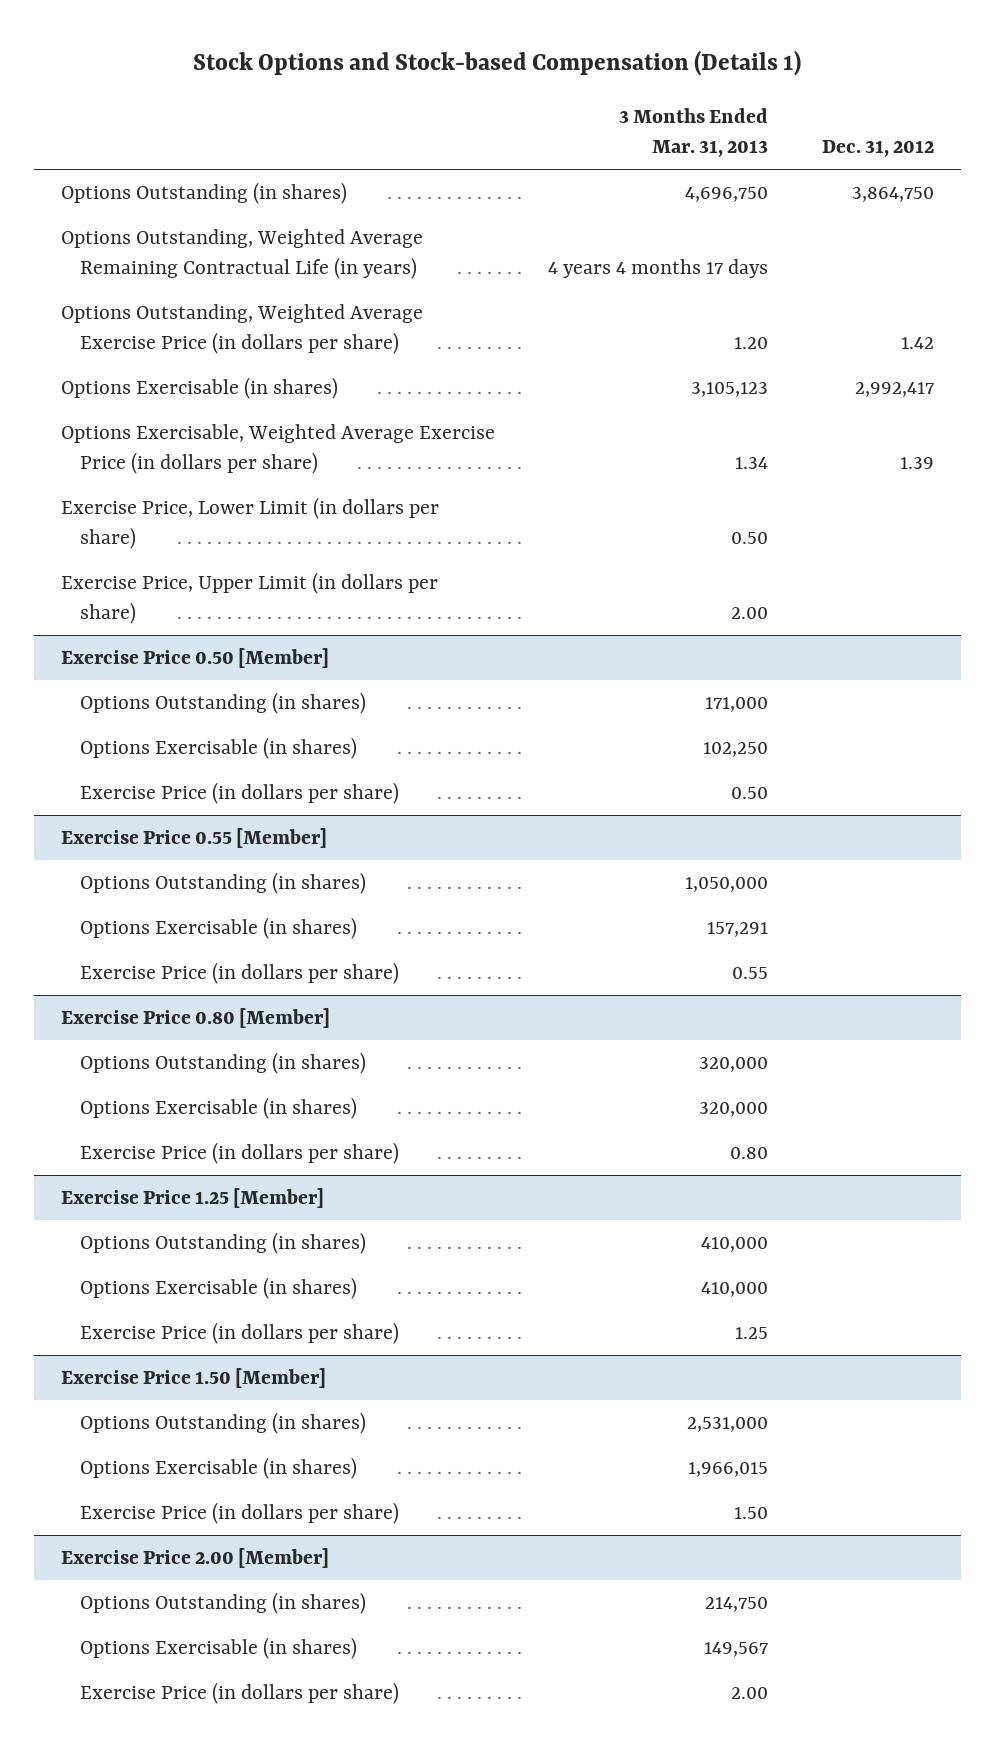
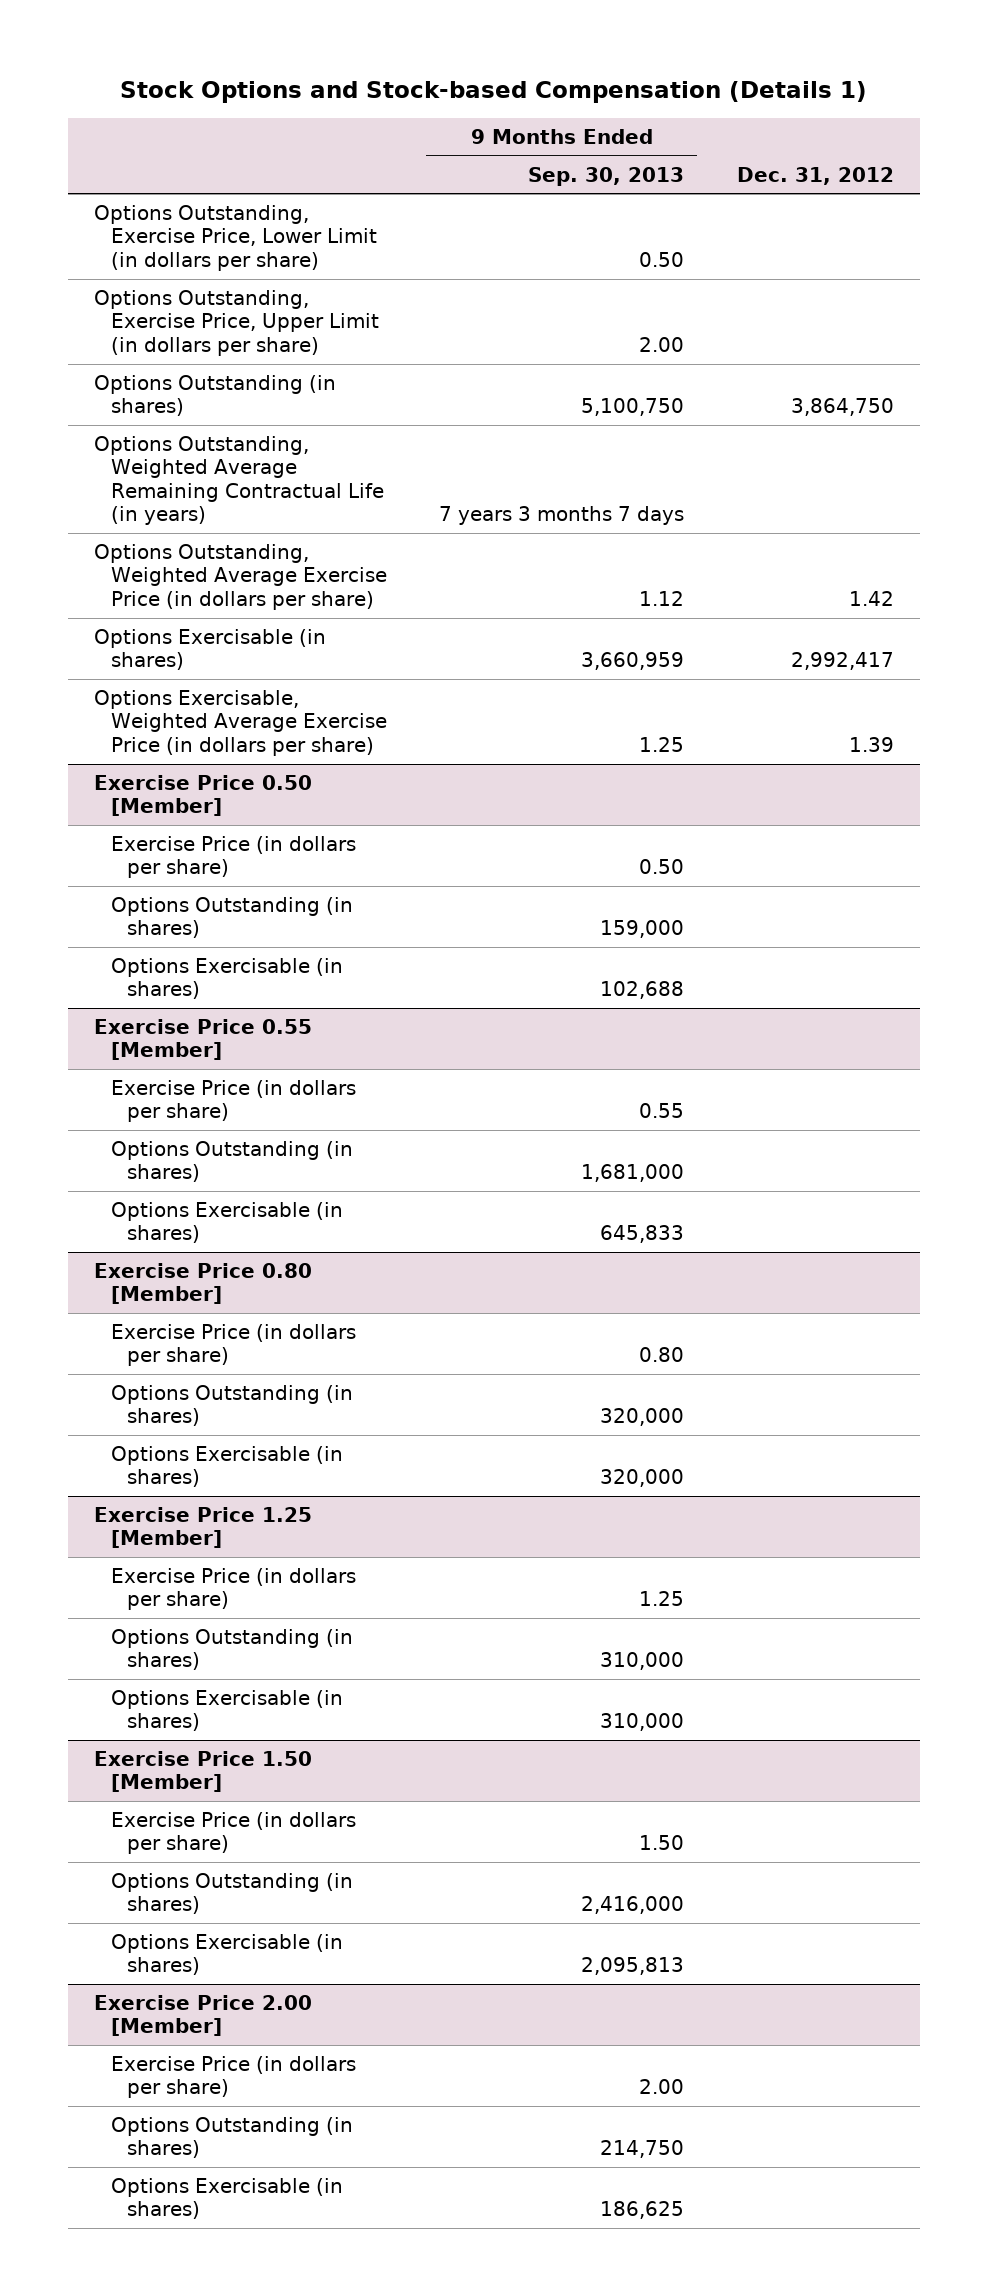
- | 3 Months Ended Mar. 31, 2013 | Dec. 31, 2012
+ | 9 Months Ended Sep. 30, 2013 | Dec. 31, 2012
+ Options Outstanding, Exercise Price, Lower Limit (in dollars per share) | 0.50 |
+ Options Outstanding, Exercise Price, Upper Limit (in dollars per share) | 2.00 |
- Exercise Price, Lower Limit (in dollars per share) | 0.50 |
- Exercise Price, Upper Limit (in dollars per share) | 2.00 |
@ Exercise Price 0.50 [Member]
moved up: Exercise Price (in dollars per share) | 0.50 |
@ Exercise Price 0.55 [Member]
moved up: Exercise Price (in dollars per share) | 0.55 |
@ Exercise Price 0.80 [Member]
moved up: Exercise Price (in dollars per share) | 0.80 |
@ Exercise Price 1.25 [Member]
moved up: Exercise Price (in dollars per share) | 1.25 |
@ Exercise Price 1.50 [Member]
moved up: Exercise Price (in dollars per share) | 1.50 |
@ Exercise Price 2.00 [Member]
moved up: Exercise Price (in dollars per share) | 2.00 |

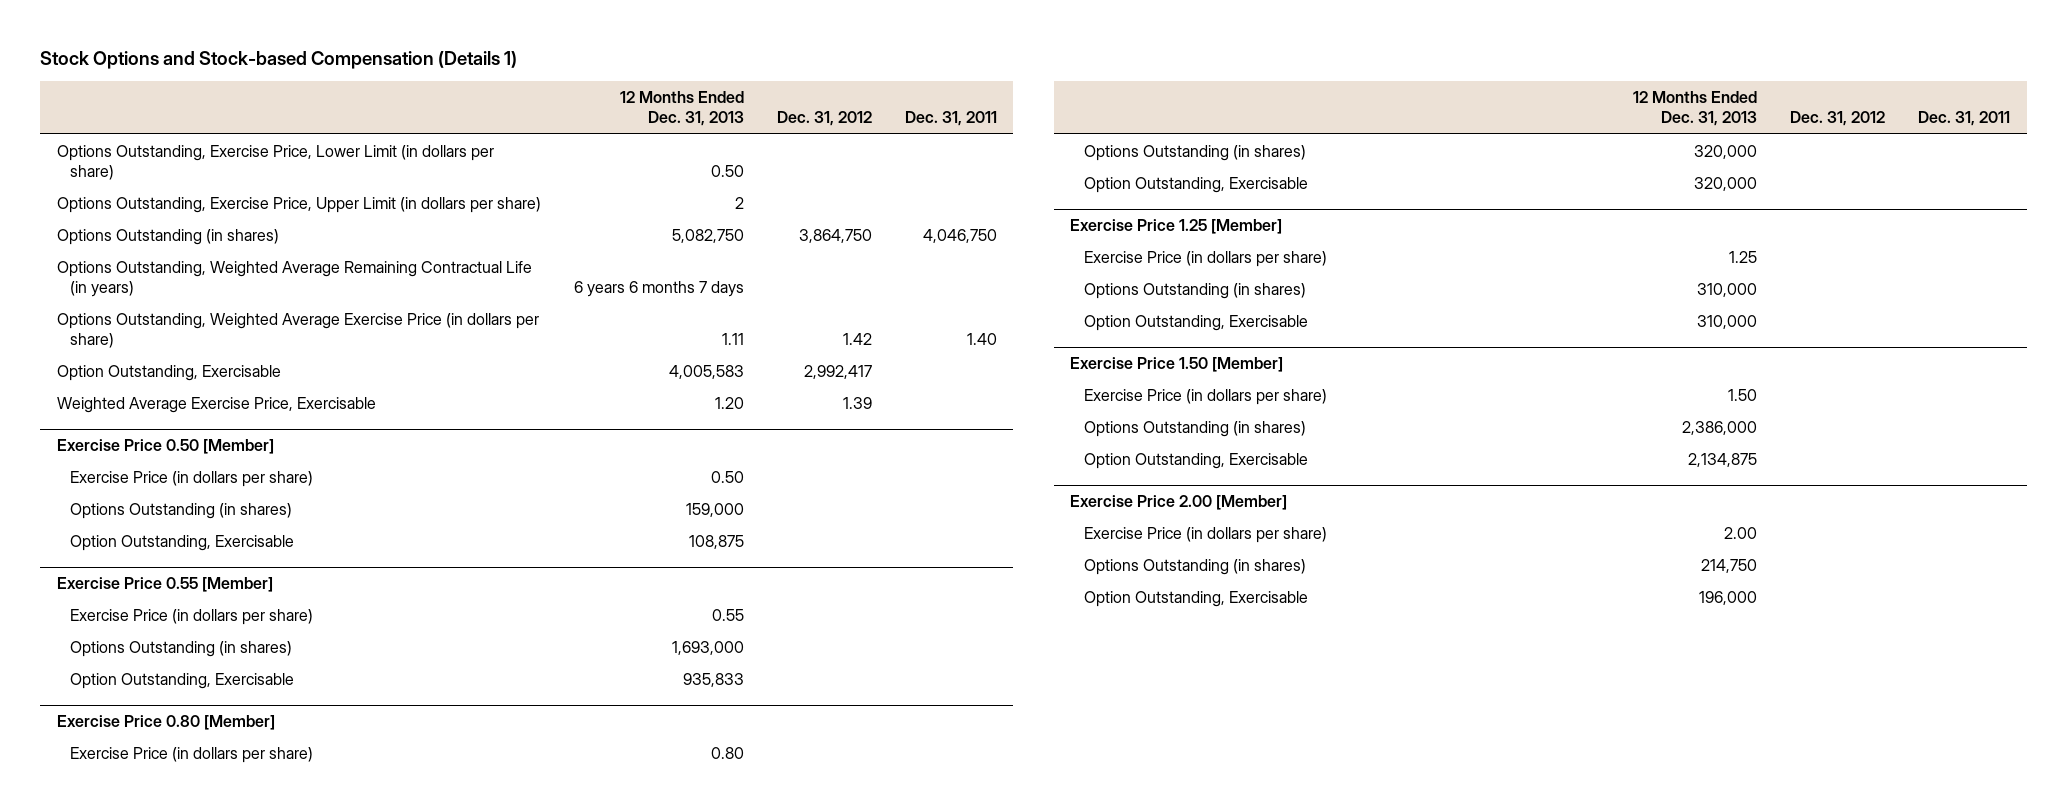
- | 9 Months Ended Sep. 30, 2013 | Dec. 31, 2012
+ | 12 Months Ended Dec. 31, 2013 | Dec. 31, 2012 | Dec. 31, 2011
- Options Exercisable (in shares) | 3,660,959 | 2,992,417
- Options Exercisable, Weighted Average Exercise Price (in dollars per share) | 1.25 | 1.39
+ Option Outstanding, Exercisable | 4,005,583 | 2,992,417 |
+ Weighted Average Exercise Price, Exercisable | 1.20 | 1.39 |
@ Exercise Price 0.50 [Member]
- Options Exercisable (in shares) | 102,688 |
+ Option Outstanding, Exercisable | 108,875 | |
@ Exercise Price 0.55 [Member]
- Options Exercisable (in shares) | 645,833 |
+ Option Outstanding, Exercisable | 935,833 | |
@ Exercise Price 0.80 [Member]
- Options Exercisable (in shares) | 320,000 |
+ Option Outstanding, Exercisable | 320,000 | |
@ Exercise Price 1.25 [Member]
- Options Exercisable (in shares) | 310,000 |
+ Option Outstanding, Exercisable | 310,000 | |
@ Exercise Price 1.50 [Member]
- Options Exercisable (in shares) | 2,095,813 |
+ Option Outstanding, Exercisable | 2,134,875 | |
@ Exercise Price 2.00 [Member]
- Options Exercisable (in shares) | 186,625 |
+ Option Outstanding, Exercisable | 196,000 | |

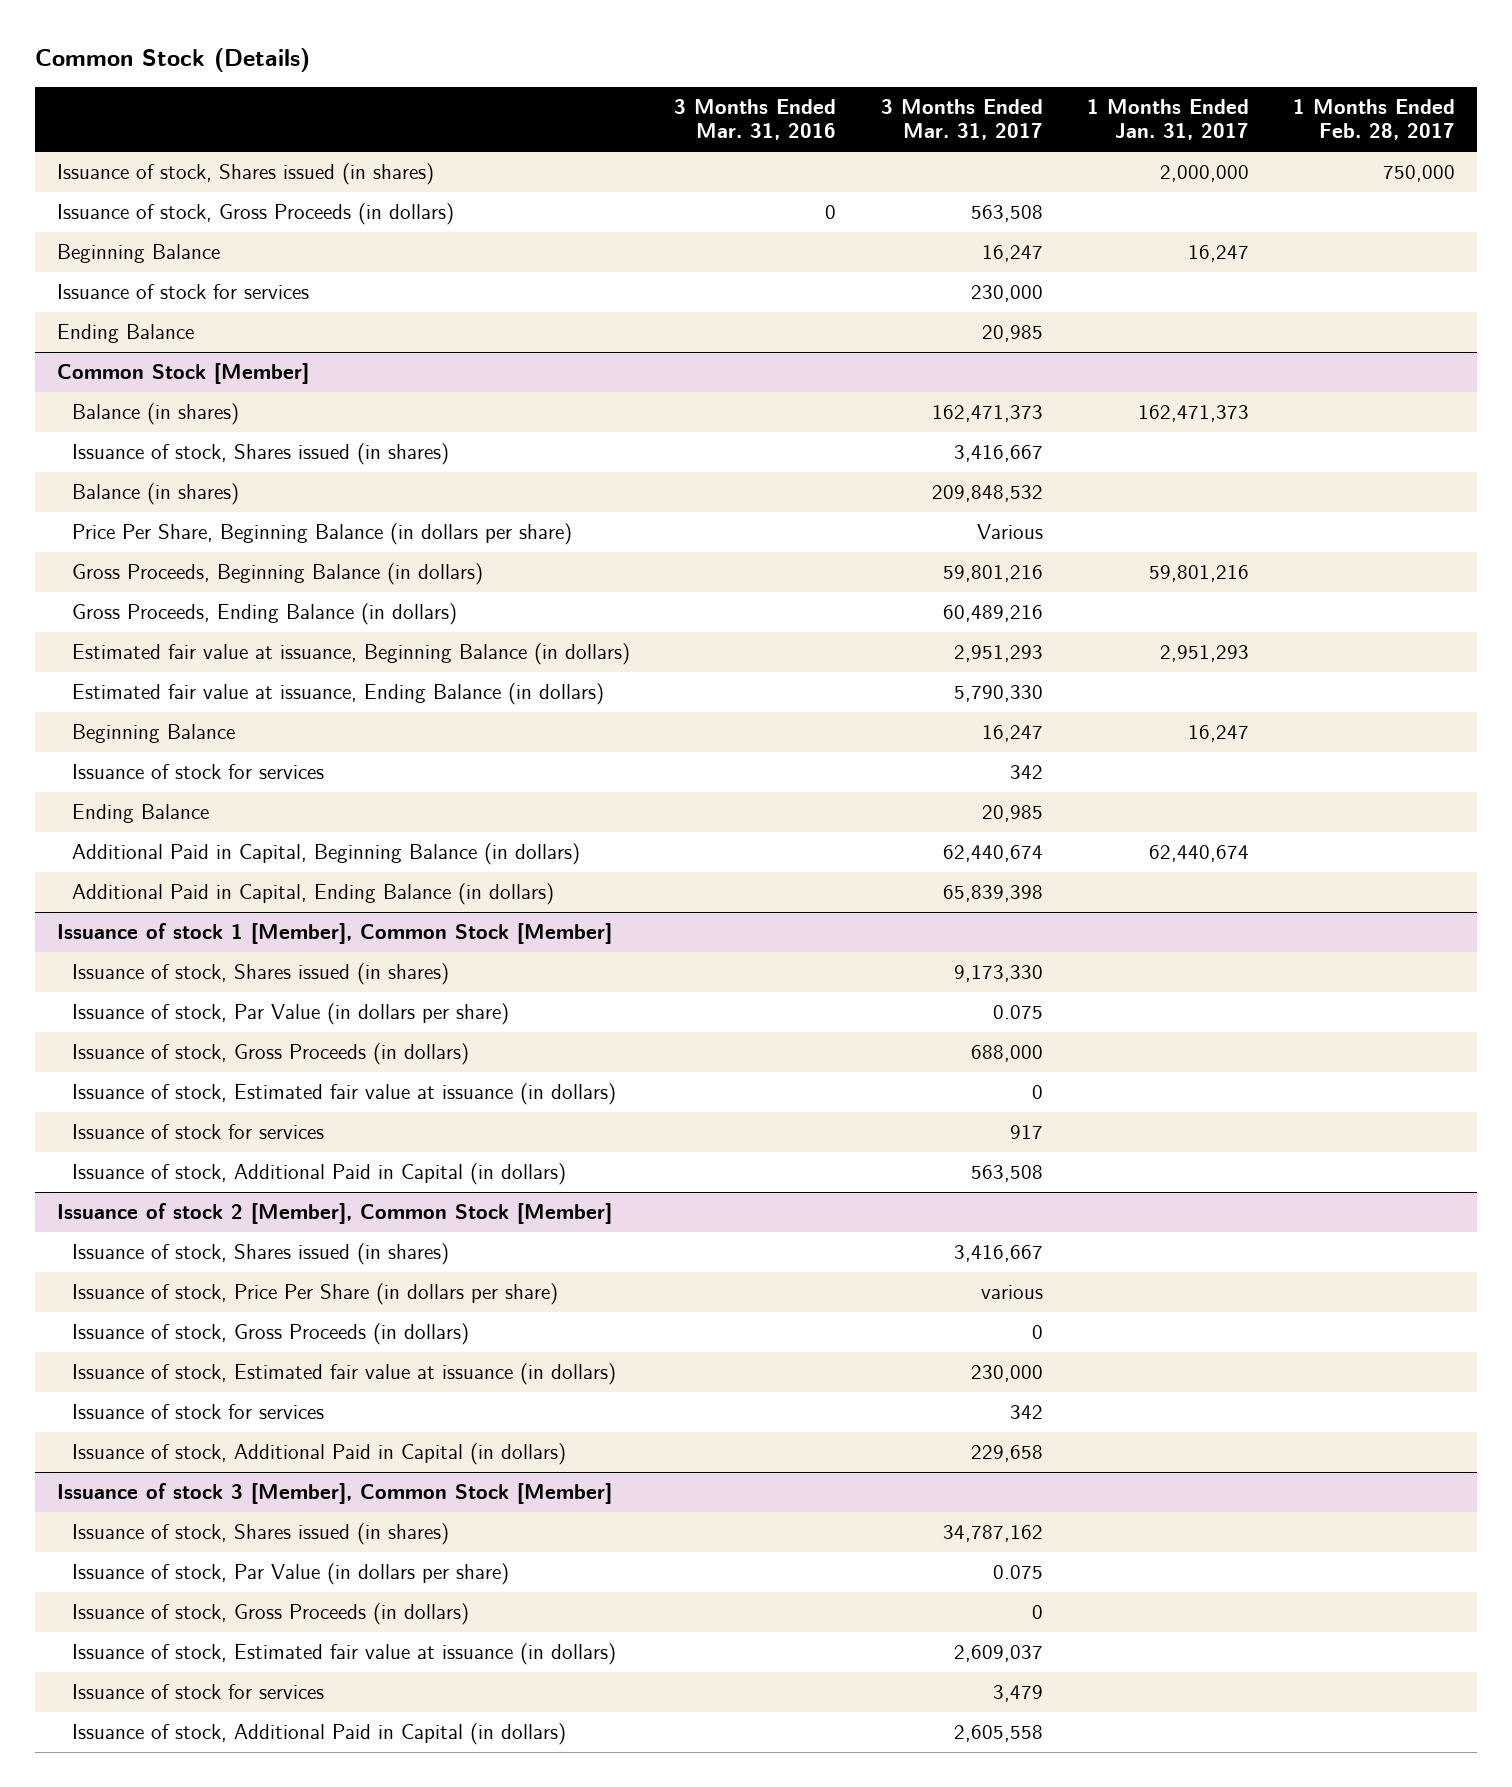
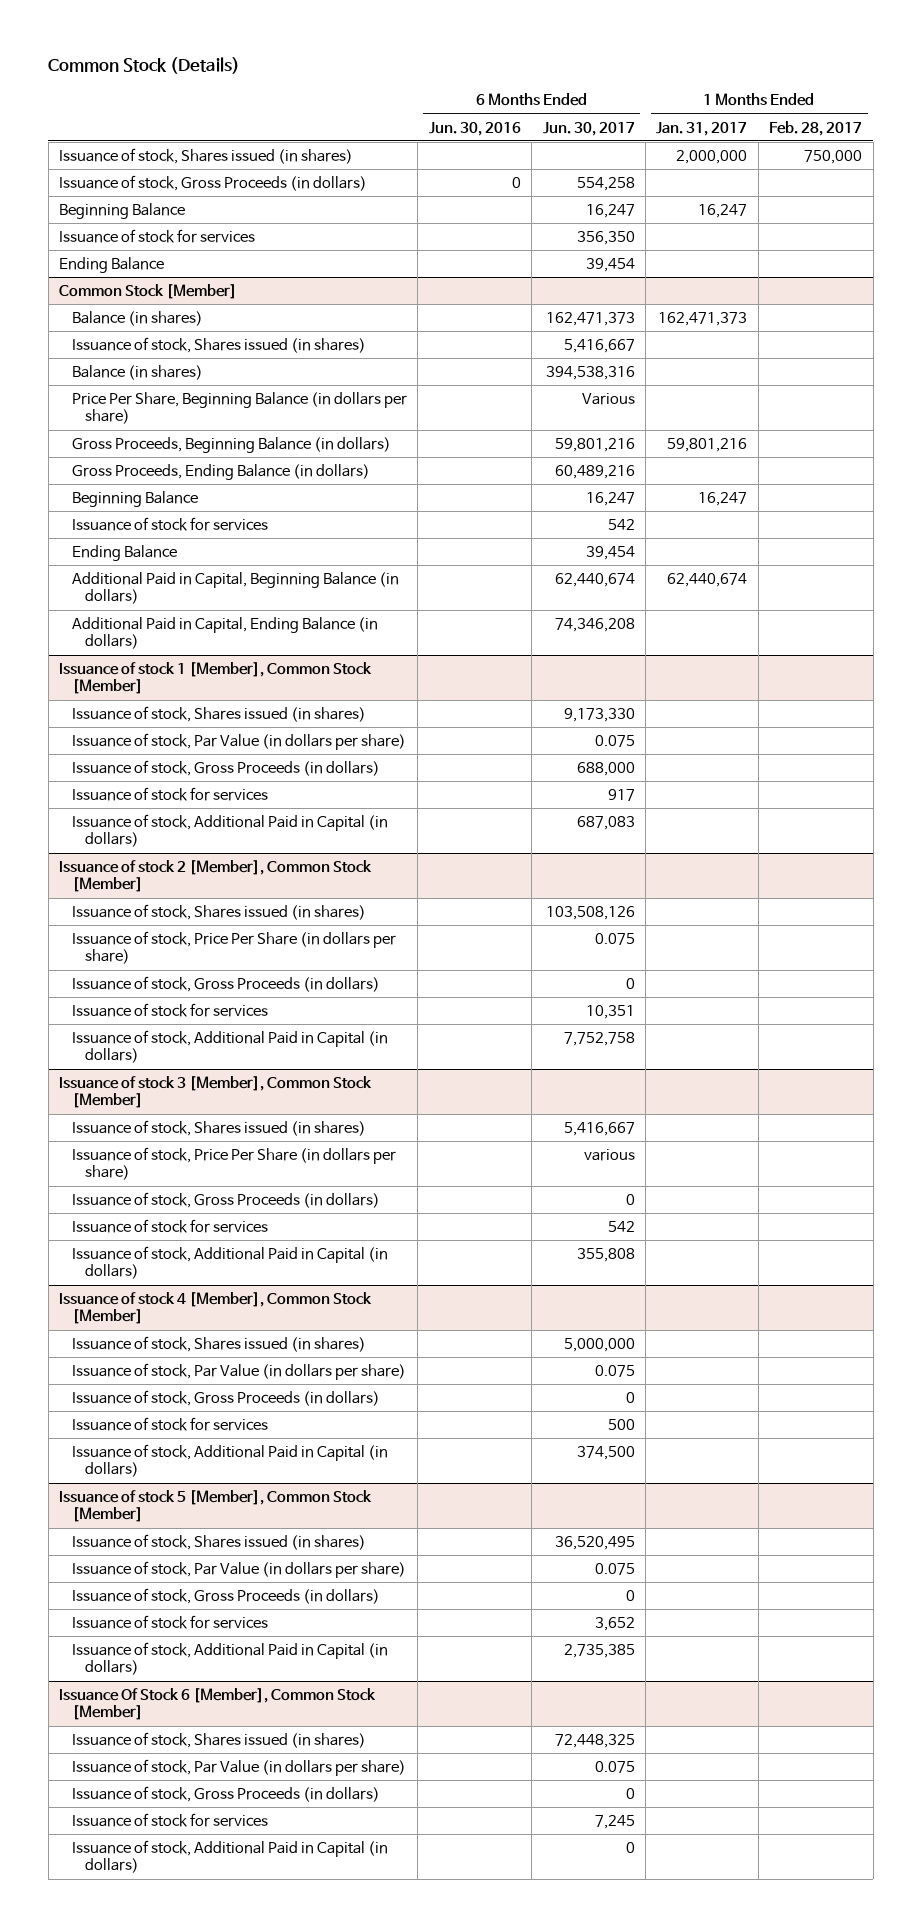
- | 3 Months Ended Mar. 31, 2016 | 3 Months Ended Mar. 31, 2017 | 1 Months Ended Jan. 31, 2017 | 1 Months Ended Feb. 28, 2017
+ | 6 Months Ended Jun. 30, 2016 | 6 Months Ended Jun. 30, 2017 | 1 Months Ended Jan. 31, 2017 | 1 Months Ended Feb. 28, 2017
@ Common Stock [Member]
- Estimated fair value at issuance, Beginning Balance (in dollars) | | 2,951,293 | 2,951,293 |
- Estimated fair value at issuance, Ending Balance (in dollars) | | 5,790,330 | |
@ Issuance of stock 1 [Member], Common Stock [Member]
- Issuance of stock, Estimated fair value at issuance (in dollars) | | 0 | |
@ Issuance of stock 2 [Member], Common Stock [Member]
- Issuance of stock, Estimated fair value at issuance (in dollars) | | 230,000 | |
@ Issuance of stock 3 [Member], Common Stock [Member]
- Issuance of stock, Par Value (in dollars per share) | | 0.075 | |
+ Issuance of stock, Price Per Share (in dollars per share) | | various | |
- Issuance of stock, Estimated fair value at issuance (in dollars) | | 2,609,037 | |
+ Issuance of stock 4 [Member], Common Stock [Member]
+ Issuance of stock, Shares issued (in shares) | | 5,000,000 | |
+ Issuance of stock, Par Value (in dollars per share) | | 0.075 | |
+ Issuance of stock, Gross Proceeds (in dollars) | | 0 | |
+ Issuance of stock for services | | 500 | |
+ Issuance of stock, Additional Paid in Capital (in dollars) | | 374,500 | |
+ Issuance of stock 5 [Member], Common Stock [Member]
+ Issuance of stock, Shares issued (in shares) | | 36,520,495 | |
+ Issuance of stock, Par Value (in dollars per share) | | 0.075 | |
+ Issuance of stock, Gross Proceeds (in dollars) | | 0 | |
+ Issuance of stock for services | | 3,652 | |
+ Issuance of stock, Additional Paid in Capital (in dollars) | | 2,735,385 | |
+ Issuance Of Stock 6 [Member], Common Stock [Member]
+ Issuance of stock, Shares issued (in shares) | | 72,448,325 | |
+ Issuance of stock, Par Value (in dollars per share) | | 0.075 | |
+ Issuance of stock, Gross Proceeds (in dollars) | | 0 | |
+ Issuance of stock for services | | 7,245 | |
+ Issuance of stock, Additional Paid in Capital (in dollars) | | 0 | |

